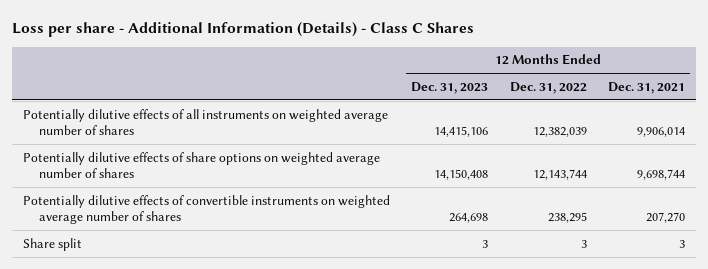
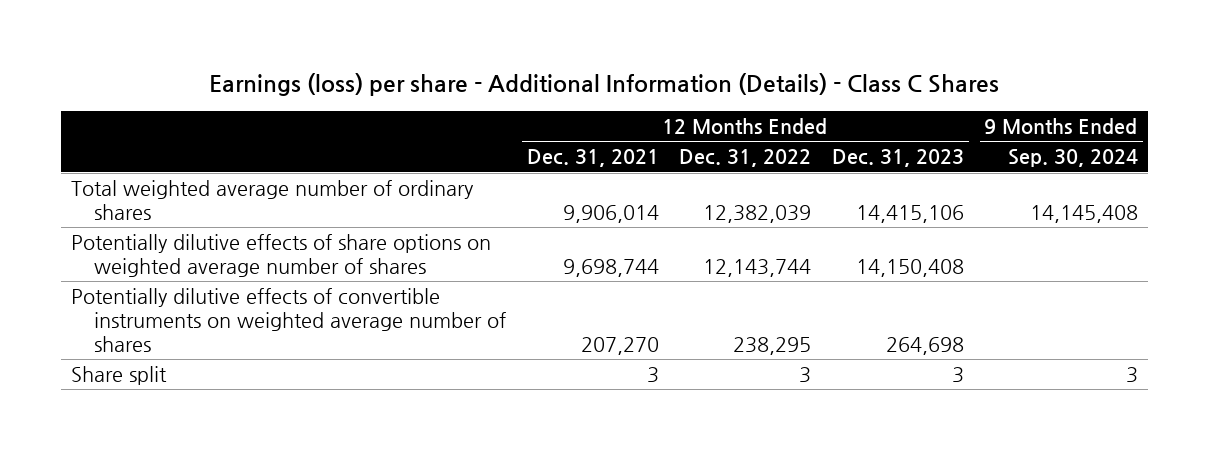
- Loss per share - Additional Information (Details) - Class C Shares
+ Earnings (loss) per share - Additional Information (Details) - Class C Shares
- | 12 Months Ended Dec. 31, 2023 | 12 Months Ended Dec. 31, 2022 | 12 Months Ended Dec. 31, 2021
+ | 12 Months Ended Dec. 31, 2021 | 12 Months Ended Dec. 31, 2022 | 12 Months Ended Dec. 31, 2023 | 9 Months Ended Sep. 30, 2024
- Potentially dilutive effects of all instruments on weighted average number of shares | 14,415,106 | 12,382,039 | 9,906,014
+ Total weighted average number of ordinary shares | 9,906,014 | 12,382,039 | 14,415,106 | 14,145,408

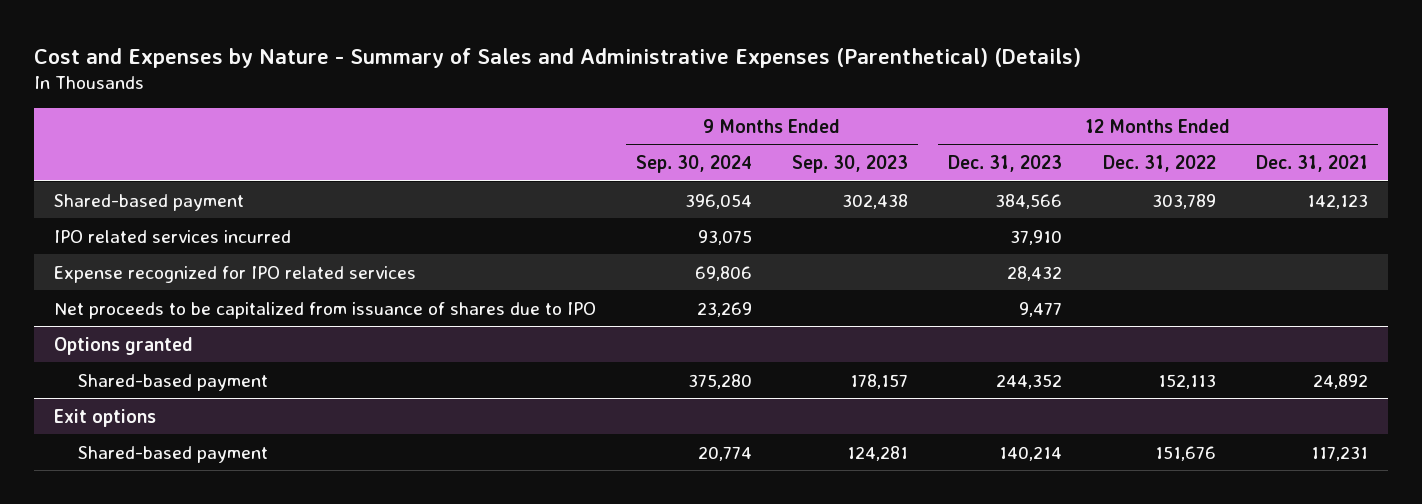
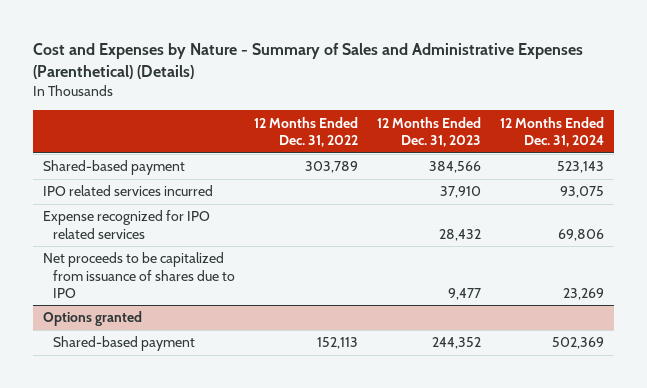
- | 9 Months Ended Sep. 30, 2024 | 9 Months Ended Sep. 30, 2023 | 12 Months Ended Dec. 31, 2023 | 12 Months Ended Dec. 31, 2022 | 12 Months Ended Dec. 31, 2021
+ | 12 Months Ended Dec. 31, 2022 | 12 Months Ended Dec. 31, 2023 | 12 Months Ended Dec. 31, 2024
- Exit options
- Shared-based payment | 20,774 | 124,281 | 140,214 | 151,676 | 117,231

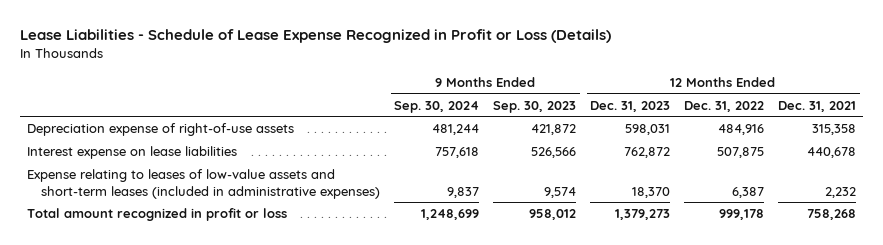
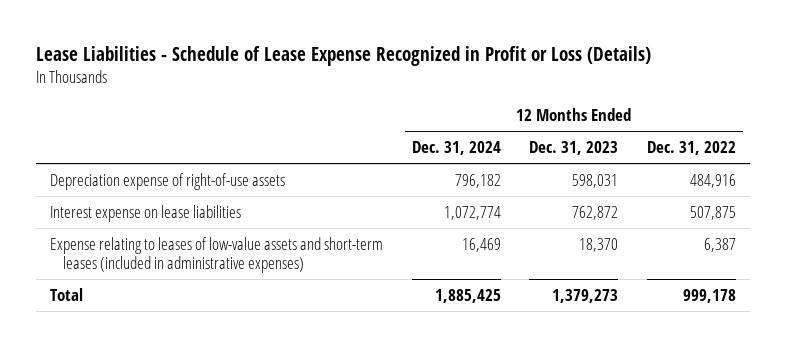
- | 9 Months Ended Sep. 30, 2024 | 9 Months Ended Sep. 30, 2023 | 12 Months Ended Dec. 31, 2023 | 12 Months Ended Dec. 31, 2022 | 12 Months Ended Dec. 31, 2021
+ | 12 Months Ended Dec. 31, 2024 | 12 Months Ended Dec. 31, 2023 | 12 Months Ended Dec. 31, 2022
- Total amount recognized in profit or loss | 1,248,699 | 958,012 | 1,379,273 | 999,178 | 758,268
+ Total | 1,885,425 | 1,379,273 | 999,178

